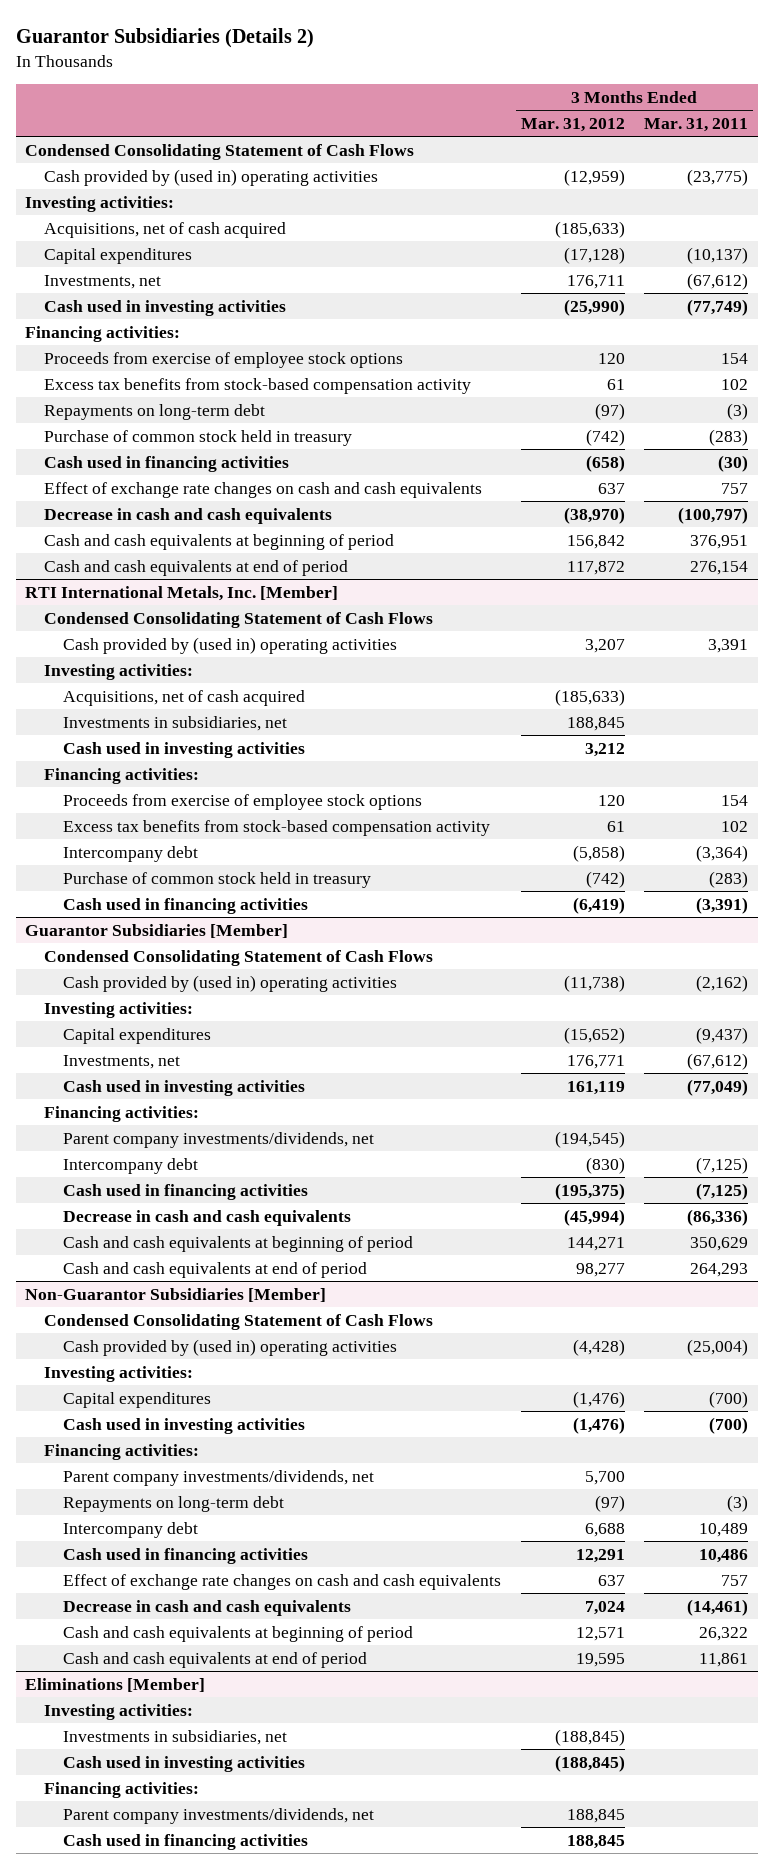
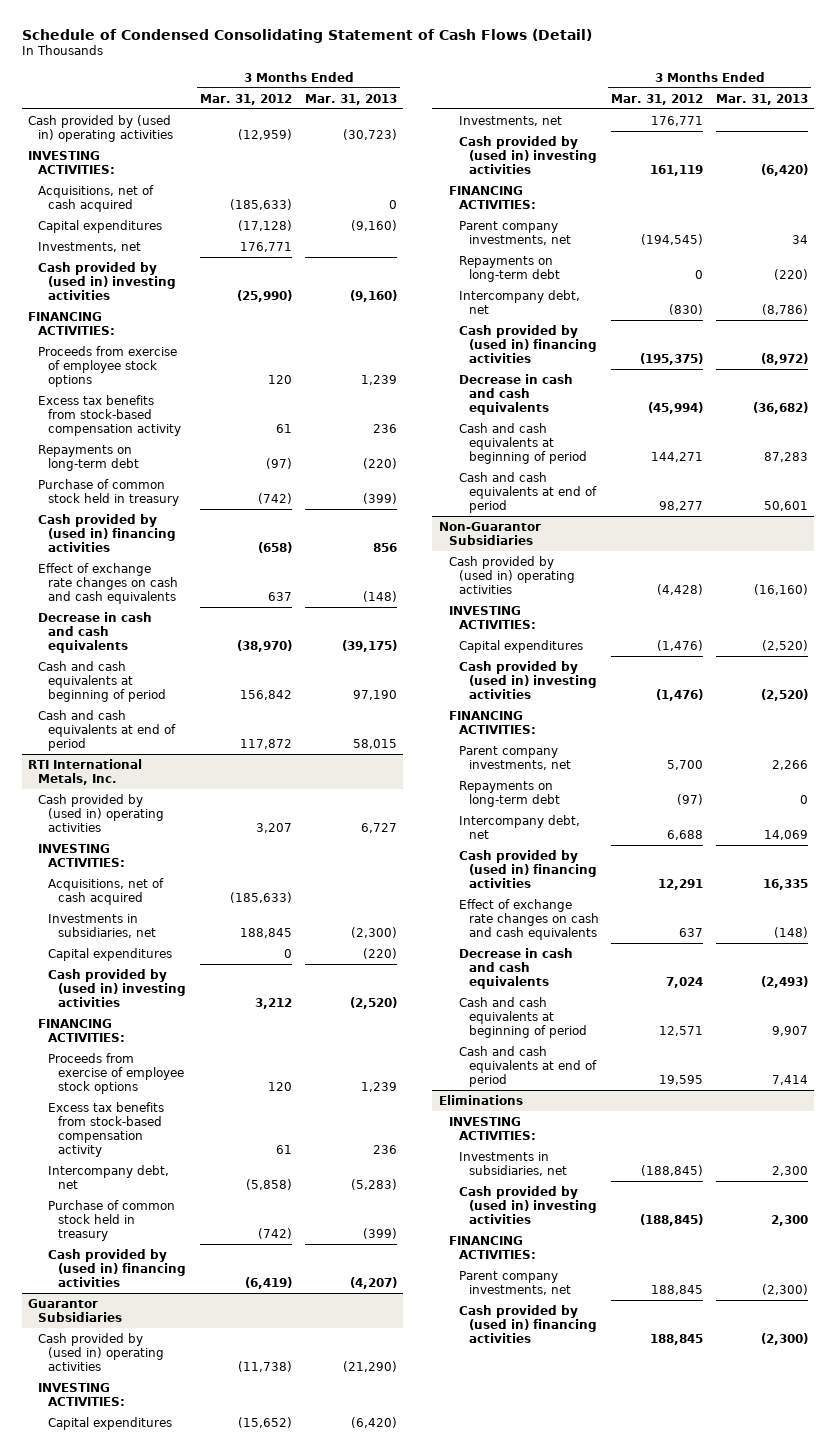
- Guarantor Subsidiaries (Details 2)
+ Schedule of Condensed Consolidating Statement of Cash Flows (Detail)
- | 3 Months Ended Mar. 31, 2012 | 3 Months Ended Mar. 31, 2011
+ | 3 Months Ended Mar. 31, 2012 | 3 Months Ended Mar. 31, 2013
- Condensed Consolidating Statement of Cash Flows
- Investing activities:
+ INVESTING ACTIVITIES:
- Investments, net | 176,711 | (67,612)
- Cash used in investing activities | (25,990) | (77,749)
- Financing activities:
+ Investments, net | 176,771 |
+ Cash provided by (used in) investing activities | (25,990) | (9,160)
+ FINANCING ACTIVITIES:
- Cash used in financing activities | (658) | (30)
+ Cash provided by (used in) financing activities | (658) | 856
- RTI International Metals, Inc. [Member]
- Condensed Consolidating Statement of Cash Flows
+ RTI International Metals, Inc.
- Investing activities:
+ INVESTING ACTIVITIES:
- Cash used in investing activities | 3,212 |
- Financing activities:
+ Capital expenditures | 0 | (220)
+ Cash provided by (used in) investing activities | 3,212 | (2,520)
+ FINANCING ACTIVITIES:
- Intercompany debt | (5,858) | (3,364)
+ Intercompany debt, net | (5,858) | (5,283)
- Cash used in financing activities | (6,419) | (3,391)
- Guarantor Subsidiaries [Member]
- Condensed Consolidating Statement of Cash Flows
+ Cash provided by (used in) financing activities | (6,419) | (4,207)
+ Guarantor Subsidiaries
- Investing activities:
+ INVESTING ACTIVITIES:
- Cash used in investing activities | 161,119 | (77,049)
- Financing activities:
- Parent company investments/dividends, net | (194,545) |
- Intercompany debt | (830) | (7,125)
- Cash used in financing activities | (195,375) | (7,125)
+ Cash provided by (used in) investing activities | 161,119 | (6,420)
+ FINANCING ACTIVITIES:
+ Parent company investments, net | (194,545) | 34
+ Repayments on long-term debt | 0 | (220)
+ Intercompany debt, net | (830) | (8,786)
+ Cash provided by (used in) financing activities | (195,375) | (8,972)
- Non-Guarantor Subsidiaries [Member]
- Condensed Consolidating Statement of Cash Flows
+ Non-Guarantor Subsidiaries
- Investing activities:
+ INVESTING ACTIVITIES:
- Cash used in investing activities | (1,476) | (700)
- Financing activities:
- Parent company investments/dividends, net | 5,700 |
+ Cash provided by (used in) investing activities | (1,476) | (2,520)
+ FINANCING ACTIVITIES:
+ Parent company investments, net | 5,700 | 2,266
- Intercompany debt | 6,688 | 10,489
- Cash used in financing activities | 12,291 | 10,486
+ Intercompany debt, net | 6,688 | 14,069
+ Cash provided by (used in) financing activities | 12,291 | 16,335
- Eliminations [Member]
- Investing activities:
+ Eliminations
+ INVESTING ACTIVITIES:
- Cash used in investing activities | (188,845) |
- Financing activities:
- Parent company investments/dividends, net | 188,845 |
- Cash used in financing activities | 188,845 |
+ Cash provided by (used in) investing activities | (188,845) | 2,300
+ FINANCING ACTIVITIES:
+ Parent company investments, net | 188,845 | (2,300)
+ Cash provided by (used in) financing activities | 188,845 | (2,300)

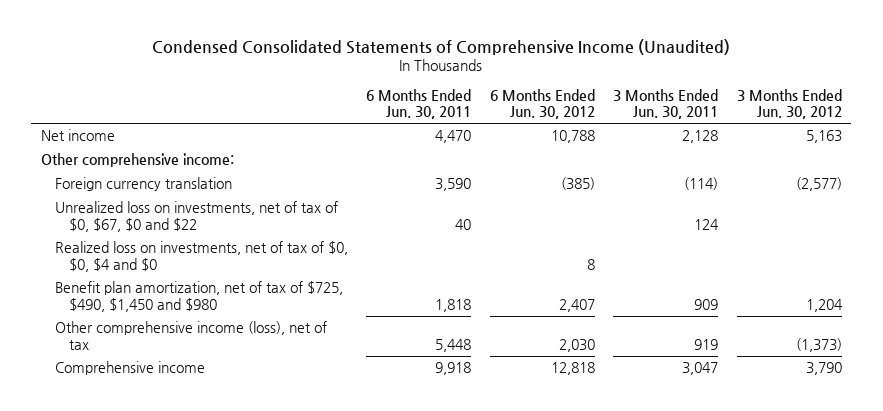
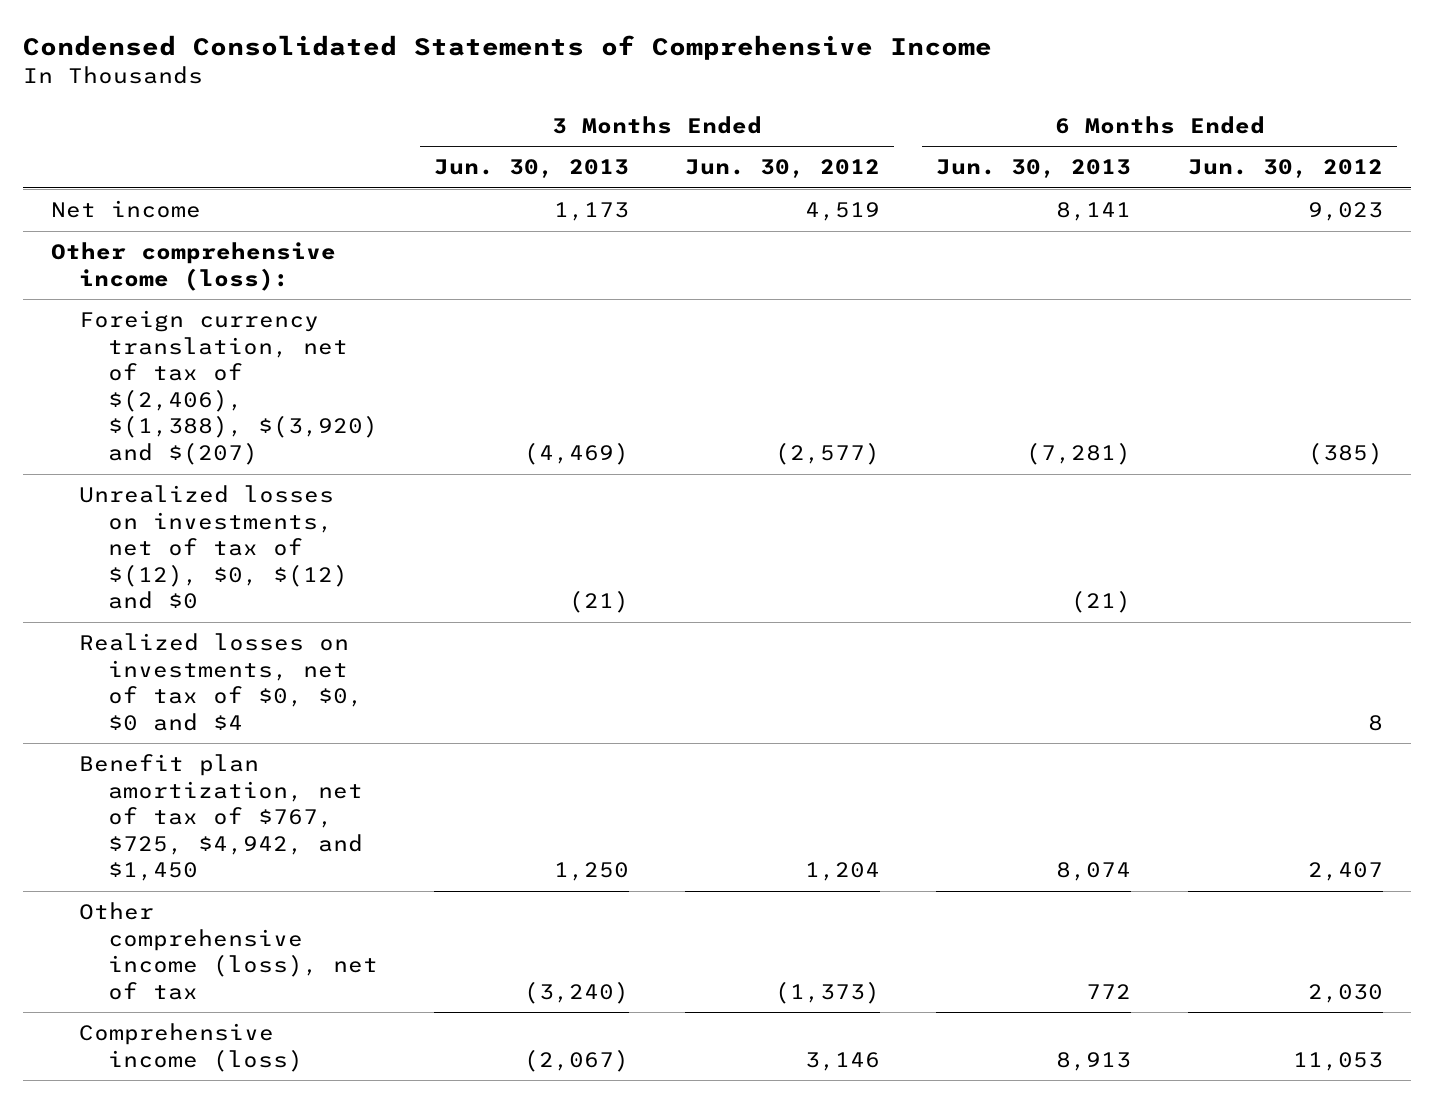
- Condensed Consolidated Statements of Comprehensive Income (Unaudited)
+ Condensed Consolidated Statements of Comprehensive Income
- | 6 Months Ended Jun. 30, 2011 | 6 Months Ended Jun. 30, 2012 | 3 Months Ended Jun. 30, 2011 | 3 Months Ended Jun. 30, 2012
+ | 3 Months Ended Jun. 30, 2013 | 3 Months Ended Jun. 30, 2012 | 6 Months Ended Jun. 30, 2013 | 6 Months Ended Jun. 30, 2012
- Net income | 4,470 | 10,788 | 2,128 | 5,163
- Other comprehensive income:
- Foreign currency translation | 3,590 | (385) | (114) | (2,577)
- Unrealized loss on investments, net of tax of $0, $67, $0 and $22 | 40 | | 124 |
- Realized loss on investments, net of tax of $0, $0, $4 and $0 | | 8 | |
- Benefit plan amortization, net of tax of $725, $490, $1,450 and $980 | 1,818 | 2,407 | 909 | 1,204
+ Net income | 1,173 | 4,519 | 8,141 | 9,023
+ Other comprehensive income (loss):
+ Foreign currency translation, net of tax of $(2,406), $(1,388), $(3,920) and $(207) | (4,469) | (2,577) | (7,281) | (385)
+ Unrealized losses on investments, net of tax of $(12), $0, $(12) and $0 | (21) | | (21) |
+ Realized losses on investments, net of tax of $0, $0, $0 and $4 | | | | 8
+ Benefit plan amortization, net of tax of $767, $725, $4,942, and $1,450 | 1,250 | 1,204 | 8,074 | 2,407
- Comprehensive income | 9,918 | 12,818 | 3,047 | 3,790
+ Comprehensive income (loss) | (2,067) | 3,146 | 8,913 | 11,053

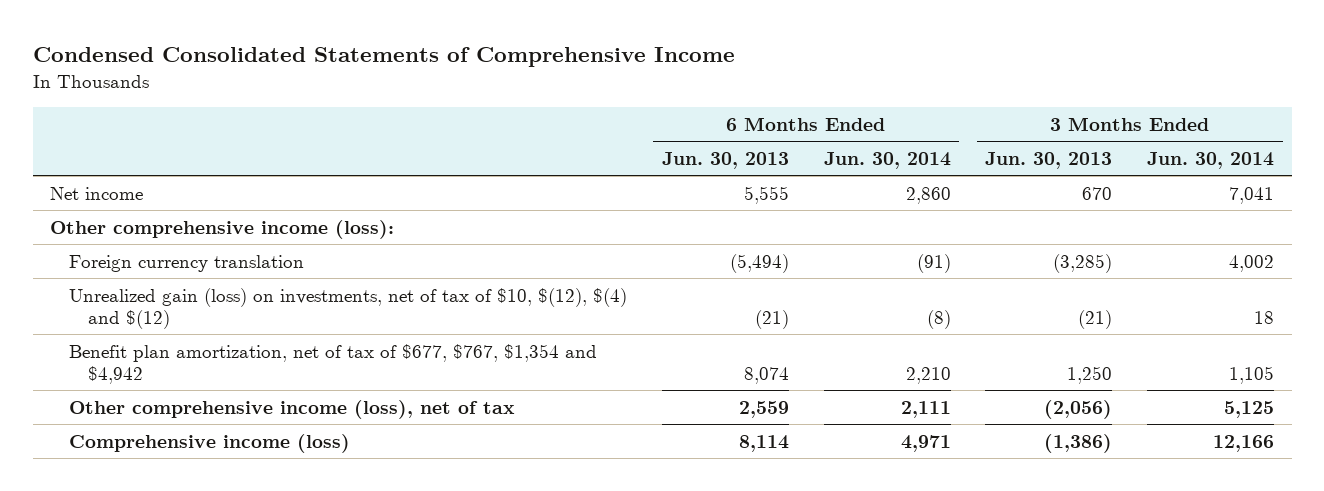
- | 3 Months Ended Jun. 30, 2013 | 3 Months Ended Jun. 30, 2012 | 6 Months Ended Jun. 30, 2013 | 6 Months Ended Jun. 30, 2012
+ | 6 Months Ended Jun. 30, 2013 | 6 Months Ended Jun. 30, 2014 | 3 Months Ended Jun. 30, 2013 | 3 Months Ended Jun. 30, 2014
- Net income | 1,173 | 4,519 | 8,141 | 9,023
+ Net income | 5,555 | 2,860 | 670 | 7,041
- Foreign currency translation, net of tax of $(2,406), $(1,388), $(3,920) and $(207) | (4,469) | (2,577) | (7,281) | (385)
- Unrealized losses on investments, net of tax of $(12), $0, $(12) and $0 | (21) | | (21) |
- Realized losses on investments, net of tax of $0, $0, $0 and $4 | | | | 8
- Benefit plan amortization, net of tax of $767, $725, $4,942, and $1,450 | 1,250 | 1,204 | 8,074 | 2,407
- Other comprehensive income (loss), net of tax | (3,240) | (1,373) | 772 | 2,030
- Comprehensive income (loss) | (2,067) | 3,146 | 8,913 | 11,053
+ Foreign currency translation | (5,494) | (91) | (3,285) | 4,002
+ Unrealized gain (loss) on investments, net of tax of $10, $(12), $(4) and $(12) | (21) | (8) | (21) | 18
+ Benefit plan amortization, net of tax of $677, $767, $1,354 and $4,942 | 8,074 | 2,210 | 1,250 | 1,105
+ Other comprehensive income (loss), net of tax | 2,559 | 2,111 | (2,056) | 5,125
+ Comprehensive income (loss) | 8,114 | 4,971 | (1,386) | 12,166

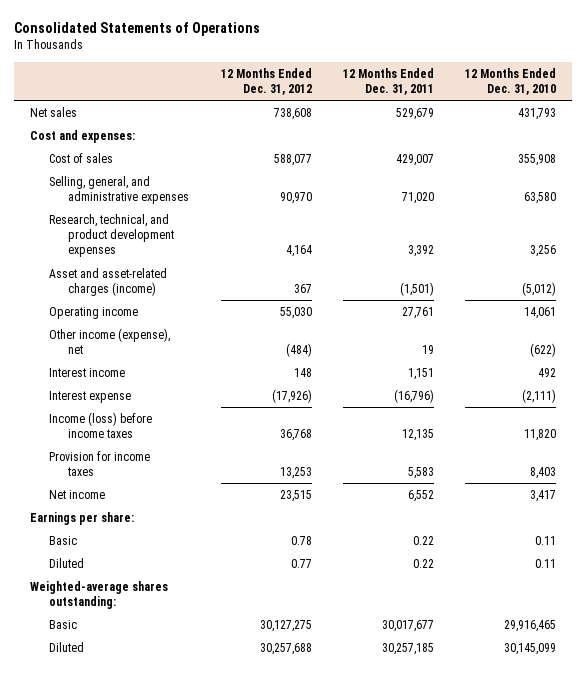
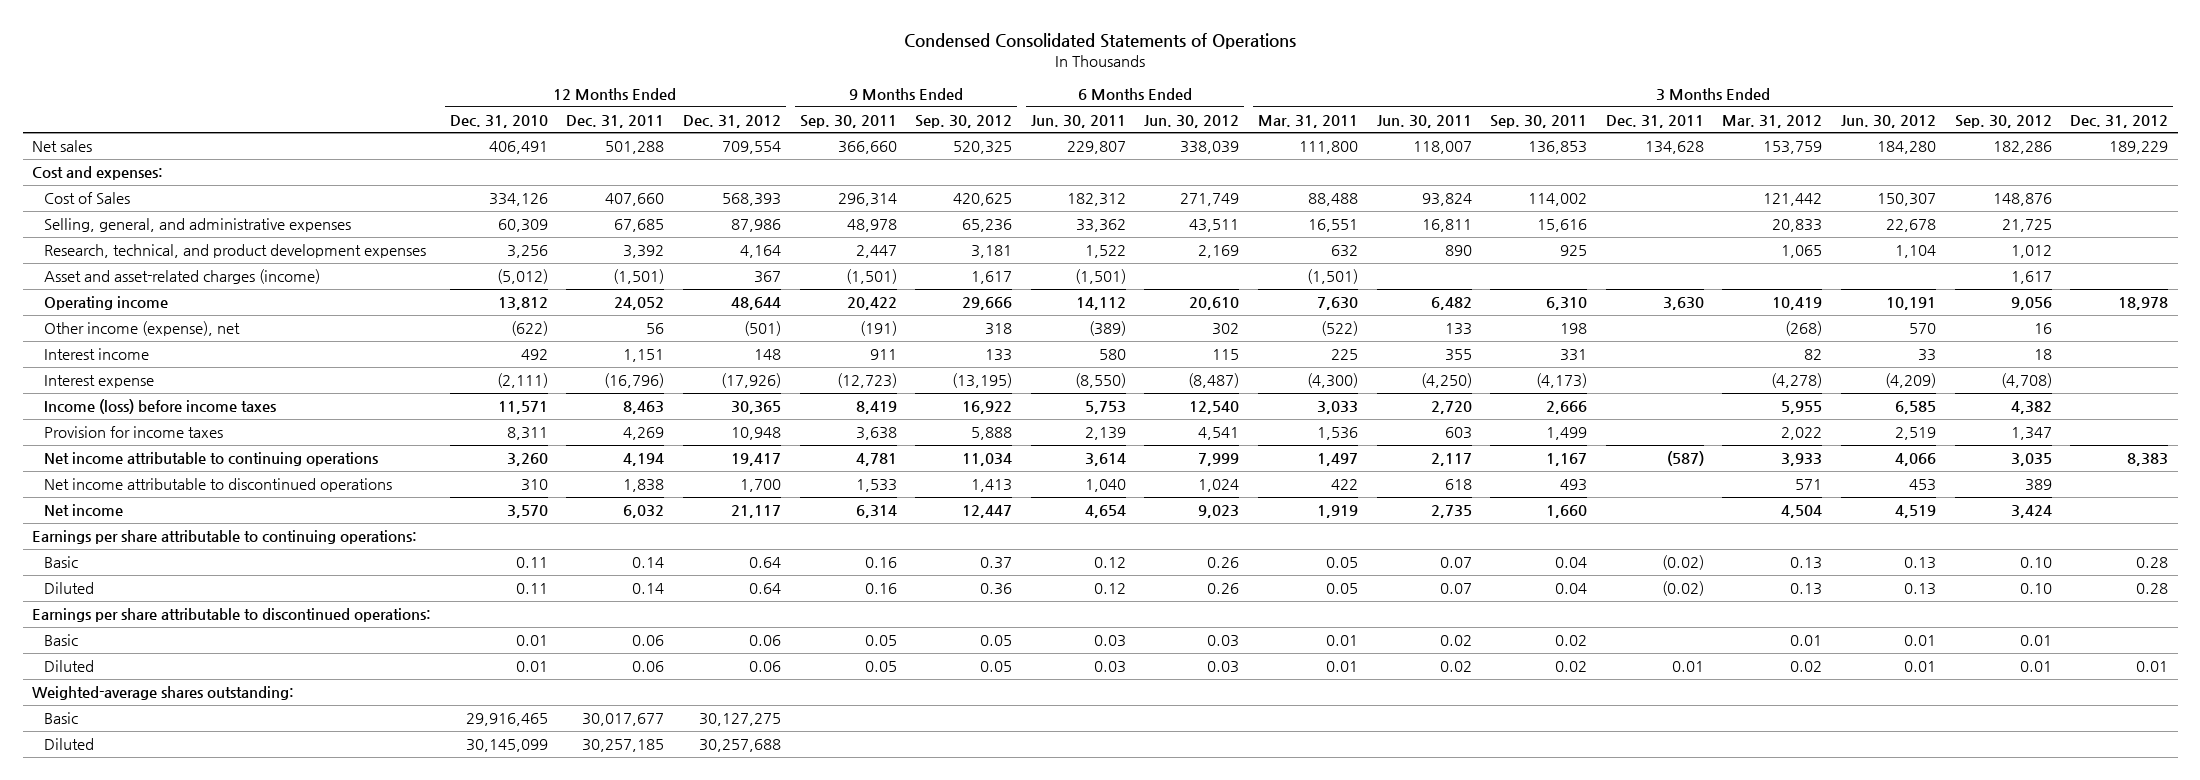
- Consolidated Statements of Operations
+ Condensed Consolidated Statements of Operations
- | 12 Months Ended Dec. 31, 2012 | 12 Months Ended Dec. 31, 2011 | 12 Months Ended Dec. 31, 2010
+ | 12 Months Ended Dec. 31, 2010 | 12 Months Ended Dec. 31, 2011 | 12 Months Ended Dec. 31, 2012 | 9 Months Ended Sep. 30, 2011 | 9 Months Ended Sep. 30, 2012 | 6 Months Ended Jun. 30, 2011 | 6 Months Ended Jun. 30, 2012 | 3 Months Ended Mar. 31, 2011 | 3 Months Ended Jun. 30, 2011 | 3 Months Ended Sep. 30, 2011 | 3 Months Ended Dec. 31, 2011 | 3 Months Ended Mar. 31, 2012 | 3 Months Ended Jun. 30, 2012 | 3 Months Ended Sep. 30, 2012 | 3 Months Ended Dec. 31, 2012
- Net sales | 738,608 | 529,679 | 431,793
+ Net sales | 406,491 | 501,288 | 709,554 | 366,660 | 520,325 | 229,807 | 338,039 | 111,800 | 118,007 | 136,853 | 134,628 | 153,759 | 184,280 | 182,286 | 189,229
- Cost of sales | 588,077 | 429,007 | 355,908
- Selling, general, and administrative expenses | 90,970 | 71,020 | 63,580
+ Cost of Sales | 334,126 | 407,660 | 568,393 | 296,314 | 420,625 | 182,312 | 271,749 | 88,488 | 93,824 | 114,002 | | 121,442 | 150,307 | 148,876 |
+ Selling, general, and administrative expenses | 60,309 | 67,685 | 87,986 | 48,978 | 65,236 | 33,362 | 43,511 | 16,551 | 16,811 | 15,616 | | 20,833 | 22,678 | 21,725 |
- Operating income | 55,030 | 27,761 | 14,061
- Other income (expense), net | (484) | 19 | (622)
+ Operating income | 13,812 | 24,052 | 48,644 | 20,422 | 29,666 | 14,112 | 20,610 | 7,630 | 6,482 | 6,310 | 3,630 | 10,419 | 10,191 | 9,056 | 18,978
+ Other income (expense), net | (622) | 56 | (501) | (191) | 318 | (389) | 302 | (522) | 133 | 198 | | (268) | 570 | 16 |
- Income (loss) before income taxes | 36,768 | 12,135 | 11,820
- Provision for income taxes | 13,253 | 5,583 | 8,403
- Net income | 23,515 | 6,552 | 3,417
- Earnings per share:
- Basic | 0.78 | 0.22 | 0.11
- Diluted | 0.77 | 0.22 | 0.11
+ Income (loss) before income taxes | 11,571 | 8,463 | 30,365 | 8,419 | 16,922 | 5,753 | 12,540 | 3,033 | 2,720 | 2,666 | | 5,955 | 6,585 | 4,382 |
+ Provision for income taxes | 8,311 | 4,269 | 10,948 | 3,638 | 5,888 | 2,139 | 4,541 | 1,536 | 603 | 1,499 | | 2,022 | 2,519 | 1,347 |
+ Net income attributable to continuing operations | 3,260 | 4,194 | 19,417 | 4,781 | 11,034 | 3,614 | 7,999 | 1,497 | 2,117 | 1,167 | (587) | 3,933 | 4,066 | 3,035 | 8,383
+ Net income attributable to discontinued operations | 310 | 1,838 | 1,700 | 1,533 | 1,413 | 1,040 | 1,024 | 422 | 618 | 493 | | 571 | 453 | 389 |
+ Net income | 3,570 | 6,032 | 21,117 | 6,314 | 12,447 | 4,654 | 9,023 | 1,919 | 2,735 | 1,660 | | 4,504 | 4,519 | 3,424 |
+ Earnings per share attributable to continuing operations:
+ Basic | 0.11 | 0.14 | 0.64 | 0.16 | 0.37 | 0.12 | 0.26 | 0.05 | 0.07 | 0.04 | (0.02) | 0.13 | 0.13 | 0.10 | 0.28
+ Diluted | 0.11 | 0.14 | 0.64 | 0.16 | 0.36 | 0.12 | 0.26 | 0.05 | 0.07 | 0.04 | (0.02) | 0.13 | 0.13 | 0.10 | 0.28
+ Earnings per share attributable to discontinued operations:
+ Basic | 0.01 | 0.06 | 0.06 | 0.05 | 0.05 | 0.03 | 0.03 | 0.01 | 0.02 | 0.02 | | 0.01 | 0.01 | 0.01 |
+ Diluted | 0.01 | 0.06 | 0.06 | 0.05 | 0.05 | 0.03 | 0.03 | 0.01 | 0.02 | 0.02 | 0.01 | 0.02 | 0.01 | 0.01 | 0.01

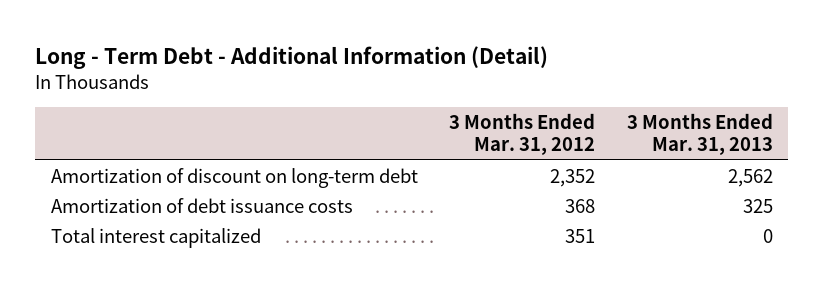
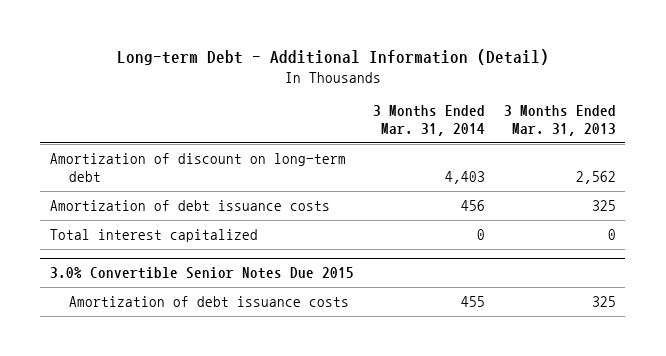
- Long - Term Debt - Additional Information (Detail)
+ Long-term Debt - Additional Information (Detail)
- | 3 Months Ended Mar. 31, 2012 | 3 Months Ended Mar. 31, 2013
+ | 3 Months Ended Mar. 31, 2014 | 3 Months Ended Mar. 31, 2013
+ 3.0% Convertible Senior Notes Due 2015
+ Amortization of debt issuance costs | 455 | 325

